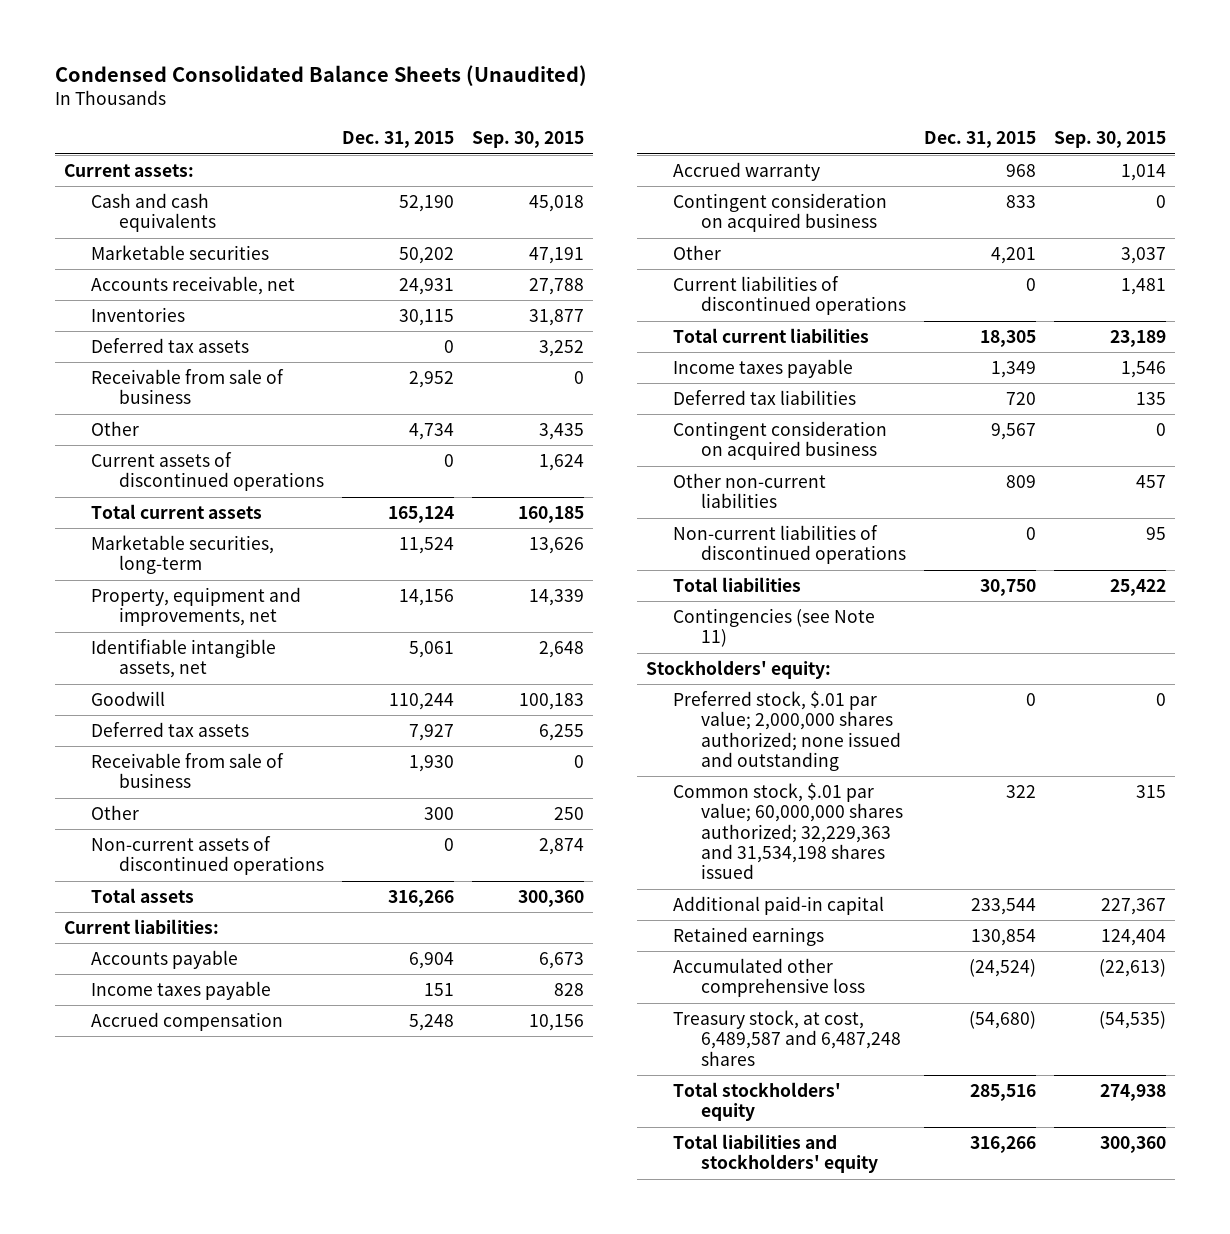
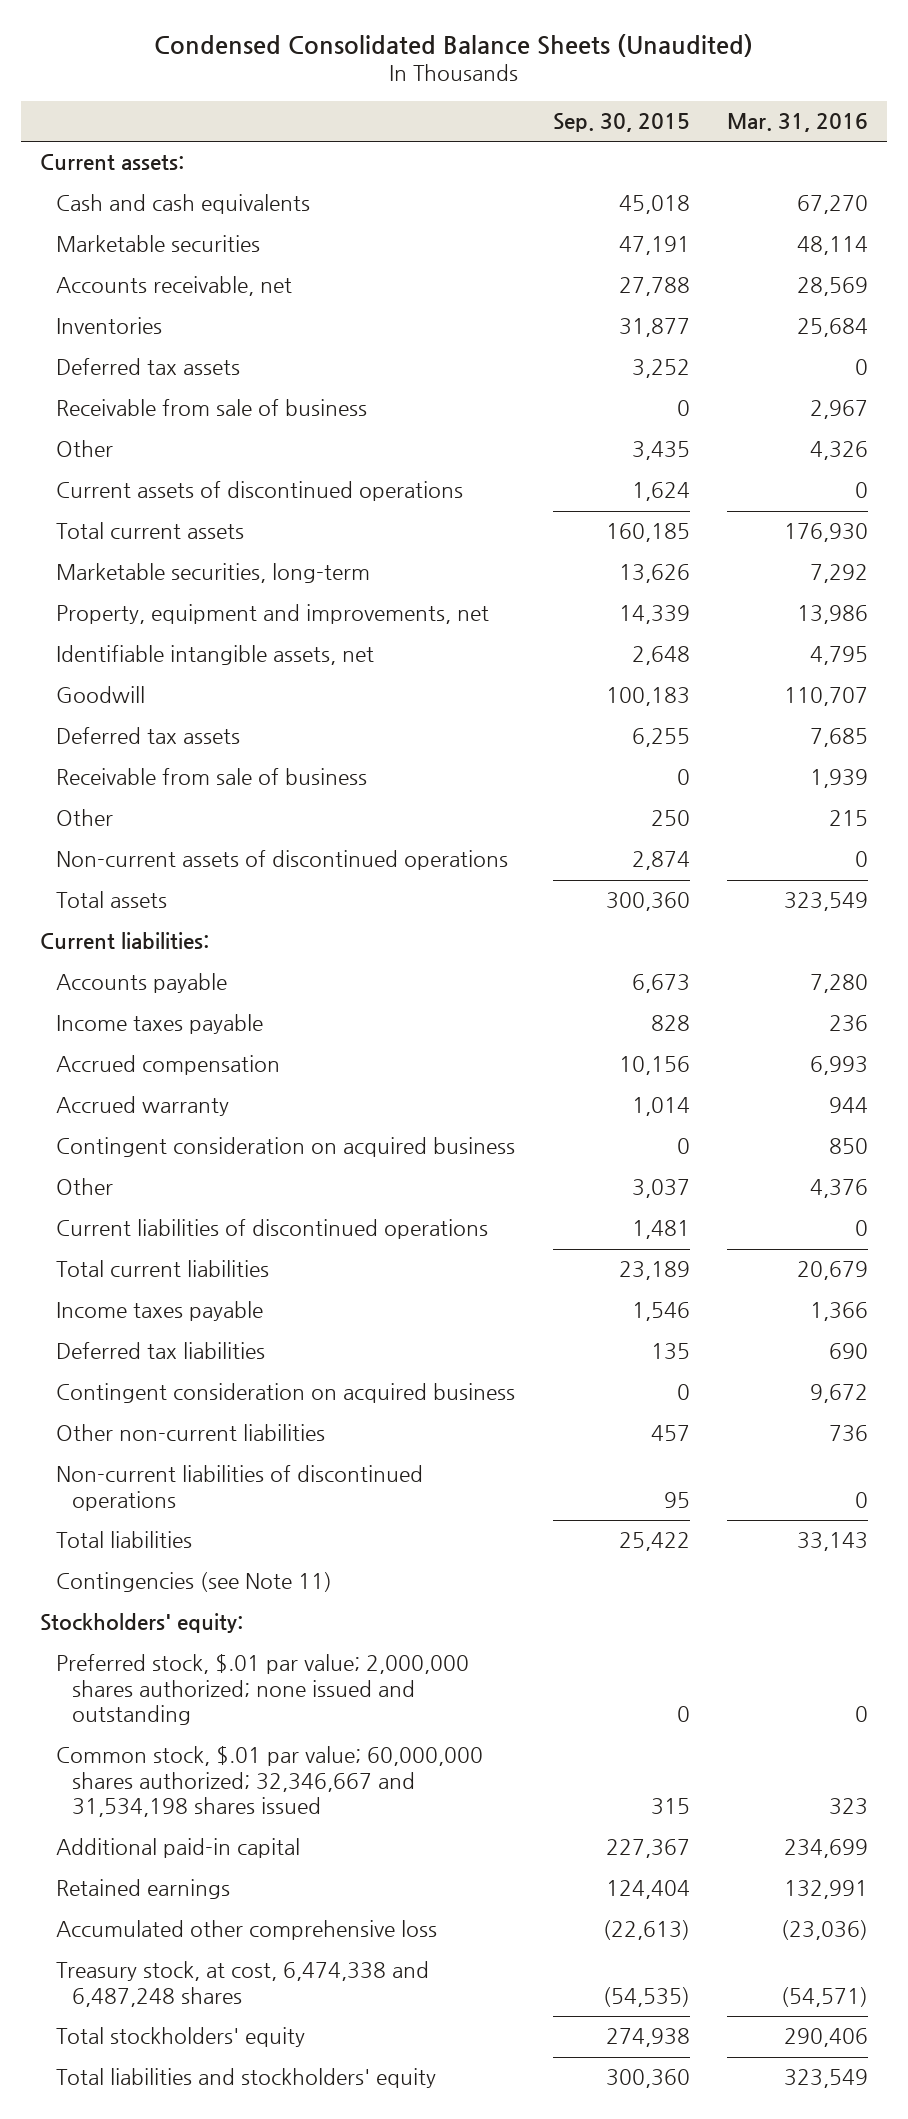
- | Dec. 31, 2015 | Sep. 30, 2015
+ | Sep. 30, 2015 | Mar. 31, 2016
- Common stock, $.01 par value; 60,000,000 shares authorized; 32,229,363 and 31,534,198 shares issued | 322 | 315
+ Common stock, $.01 par value; 60,000,000 shares authorized; 32,346,667 and 31,534,198 shares issued | 315 | 323
- Treasury stock, at cost, 6,489,587 and 6,487,248 shares | (54,680) | (54,535)
+ Treasury stock, at cost, 6,474,338 and 6,487,248 shares | (54,535) | (54,571)

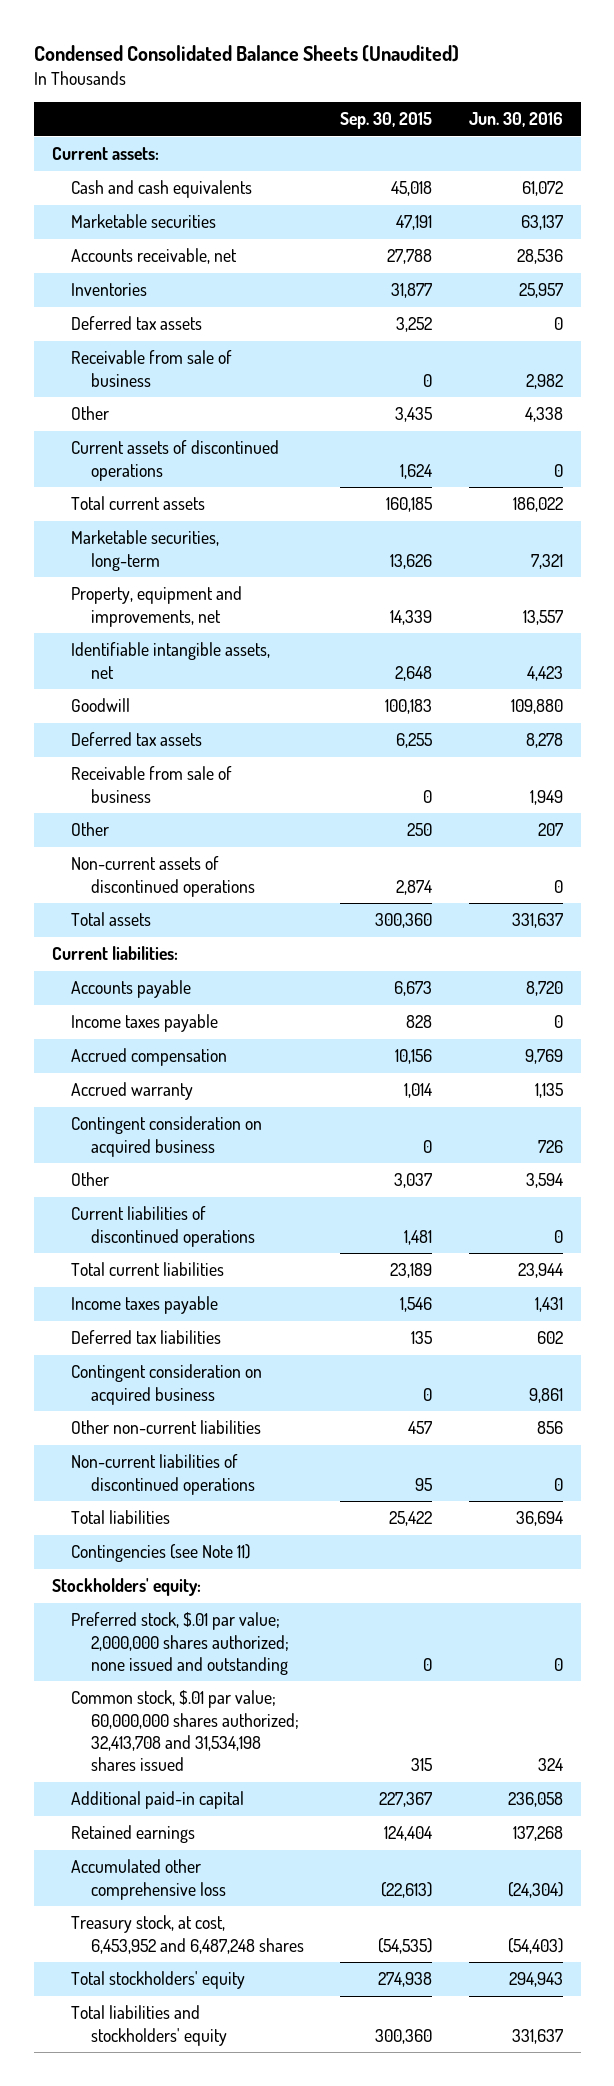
- | Sep. 30, 2015 | Mar. 31, 2016
+ | Sep. 30, 2015 | Jun. 30, 2016
- Common stock, $.01 par value; 60,000,000 shares authorized; 32,346,667 and 31,534,198 shares issued | 315 | 323
+ Common stock, $.01 par value; 60,000,000 shares authorized; 32,413,708 and 31,534,198 shares issued | 315 | 324
- Treasury stock, at cost, 6,474,338 and 6,487,248 shares | (54,535) | (54,571)
+ Treasury stock, at cost, 6,453,952 and 6,487,248 shares | (54,535) | (54,403)

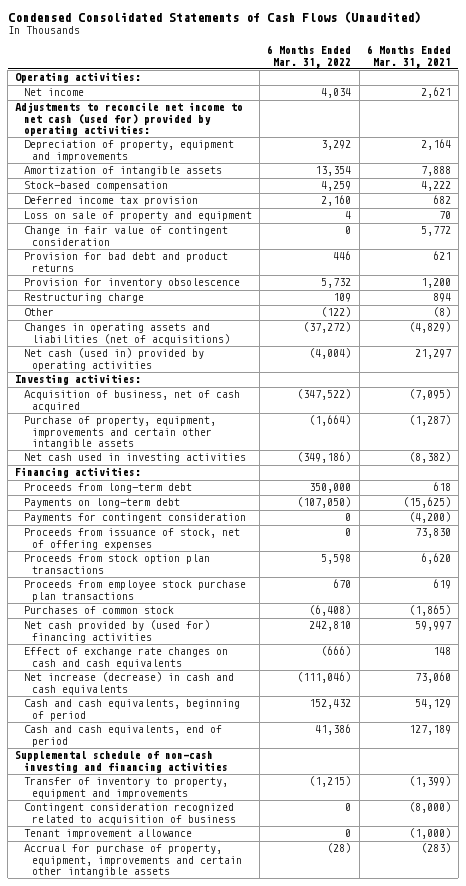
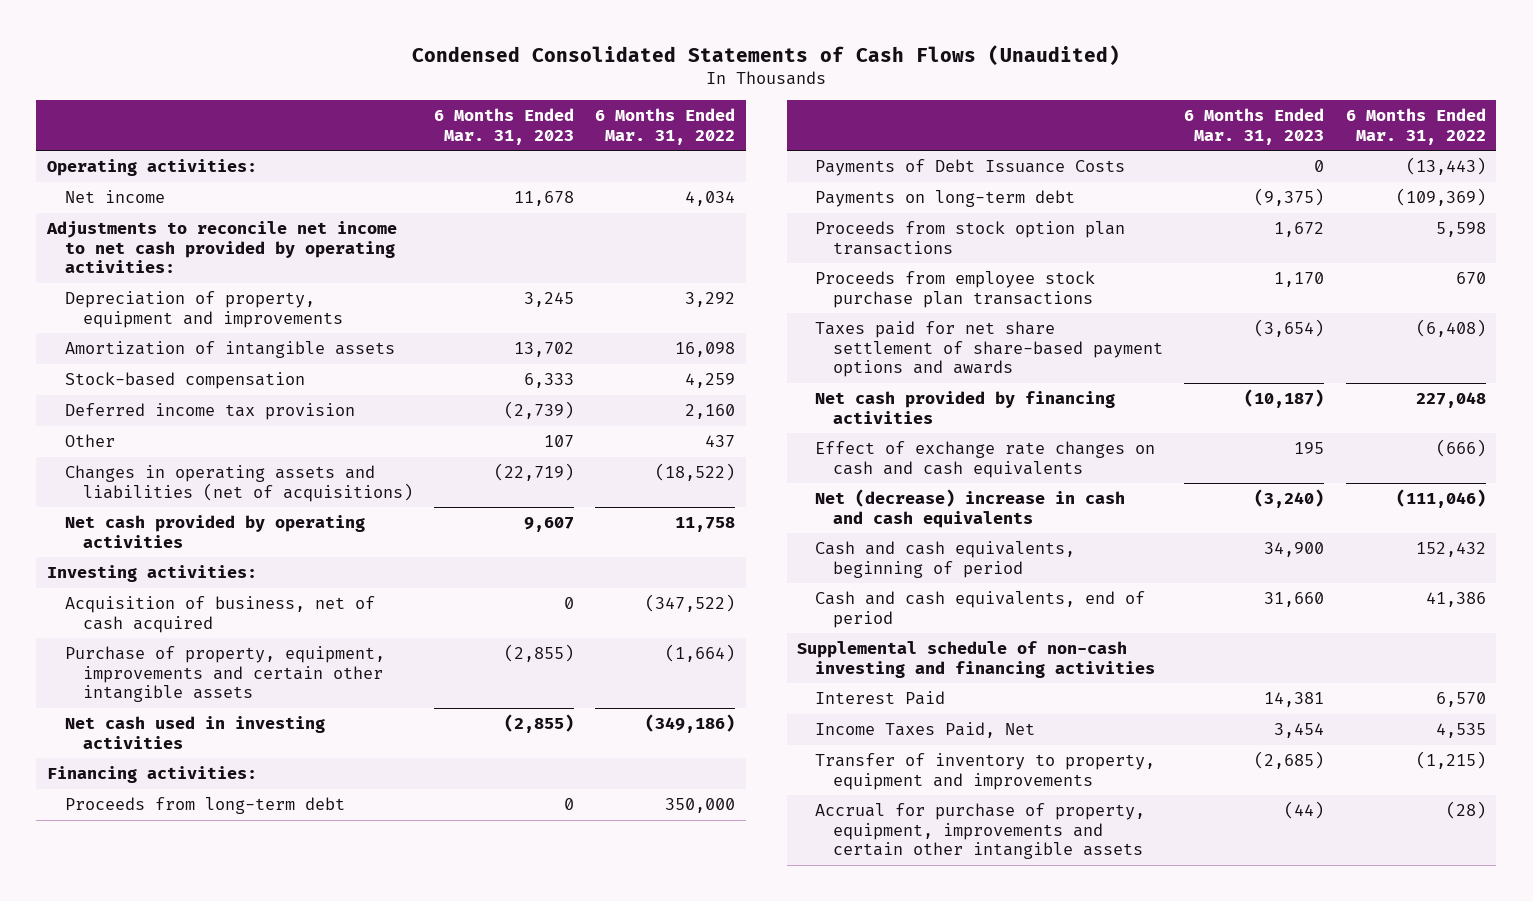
- | 6 Months Ended Mar. 31, 2022 | 6 Months Ended Mar. 31, 2021
+ | 6 Months Ended Mar. 31, 2023 | 6 Months Ended Mar. 31, 2022
- Adjustments to reconcile net income to net cash (used for) provided by operating activities:
+ Adjustments to reconcile net income to net cash provided by operating activities:
- Amortization of intangible assets | 13,354 | 7,888
+ Amortization of intangible assets | 13,702 | 16,098
- Loss on sale of property and equipment | 4 | 70
- Change in fair value of contingent consideration | 0 | 5,772
- Provision for bad debt and product returns | 446 | 621
- Provision for inventory obsolescence | 5,732 | 1,200
- Restructuring charge | 109 | 894
- Other | (122) | (8)
- Changes in operating assets and liabilities (net of acquisitions) | (37,272) | (4,829)
- Net cash (used in) provided by operating activities | (4,004) | 21,297
+ Other | 107 | 437
+ Changes in operating assets and liabilities (net of acquisitions) | (22,719) | (18,522)
+ Net cash provided by operating activities | 9,607 | 11,758
- Payments on long-term debt | (107,050) | (15,625)
- Payments for contingent consideration | 0 | (4,200)
- Proceeds from issuance of stock, net of offering expenses | 0 | 73,830
+ Payments of Debt Issuance Costs | 0 | (13,443)
+ Payments on long-term debt | (9,375) | (109,369)
- Purchases of common stock | (6,408) | (1,865)
- Net cash provided by (used for) financing activities | 242,810 | 59,997
+ Taxes paid for net share settlement of share-based payment options and awards | (3,654) | (6,408)
+ Net cash provided by financing activities | (10,187) | 227,048
- Net increase (decrease) in cash and cash equivalents | (111,046) | 73,060
+ Net (decrease) increase in cash and cash equivalents | (3,240) | (111,046)
+ Interest Paid | 14,381 | 6,570
+ Income Taxes Paid, Net | 3,454 | 4,535
- Contingent consideration recognized related to acquisition of business | 0 | (8,000)
- Tenant improvement allowance | 0 | (1,000)

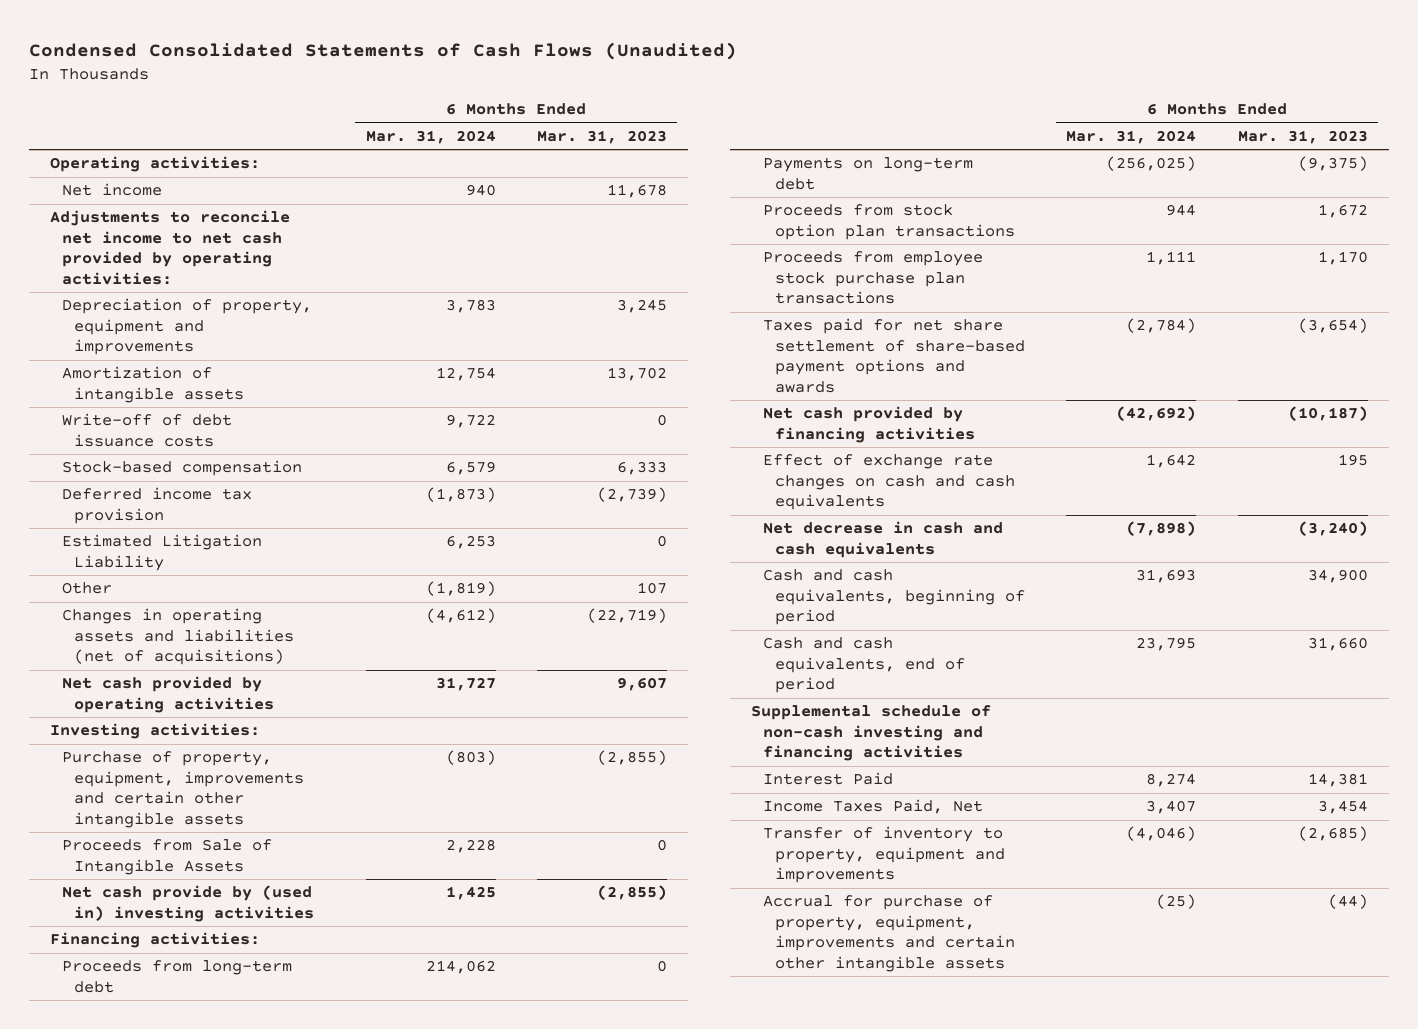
- | 6 Months Ended Mar. 31, 2023 | 6 Months Ended Mar. 31, 2022
+ | 6 Months Ended Mar. 31, 2024 | 6 Months Ended Mar. 31, 2023
+ Write-off of debt issuance costs | 9,722 | 0
+ Estimated Litigation Liability | 6,253 | 0
- Acquisition of business, net of cash acquired | 0 | (347,522)
- Net cash used in investing activities | (2,855) | (349,186)
+ Proceeds from Sale of Intangible Assets | 2,228 | 0
+ Net cash provide by (used in) investing activities | 1,425 | (2,855)
- Payments of Debt Issuance Costs | 0 | (13,443)
- Net (decrease) increase in cash and cash equivalents | (3,240) | (111,046)
+ Net decrease in cash and cash equivalents | (7,898) | (3,240)

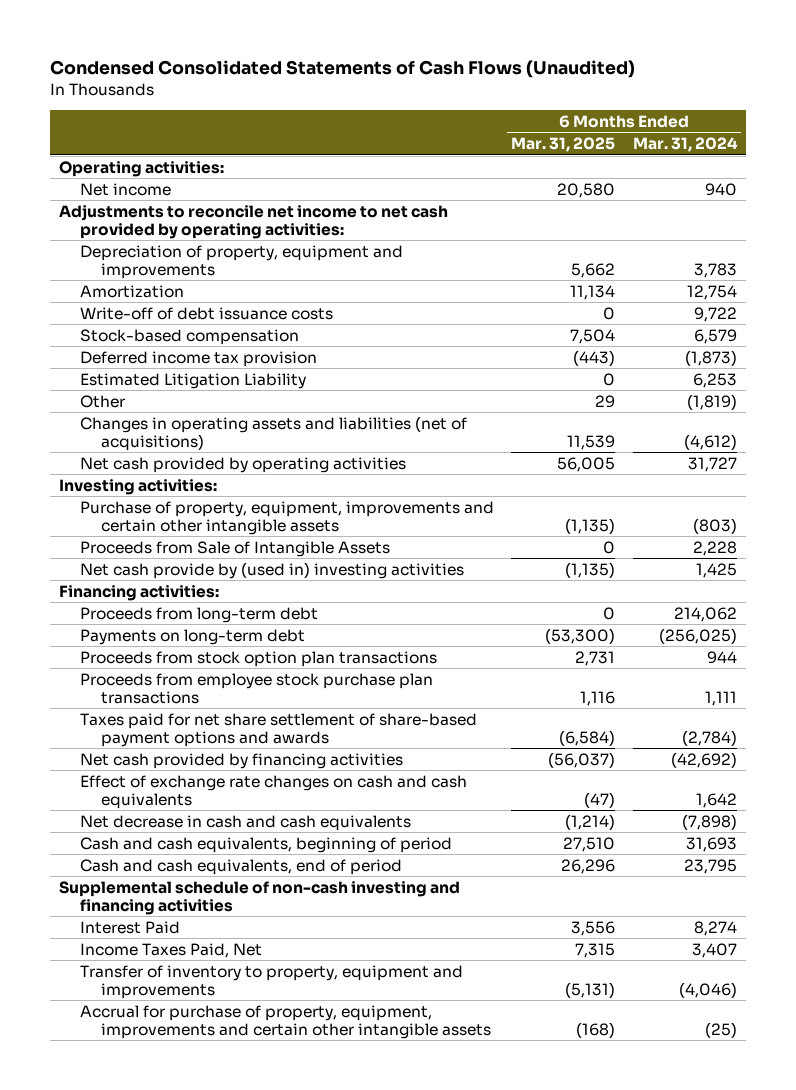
- | 6 Months Ended Mar. 31, 2024 | 6 Months Ended Mar. 31, 2023
+ | 6 Months Ended Mar. 31, 2025 | 6 Months Ended Mar. 31, 2024
- Amortization of intangible assets | 12,754 | 13,702
+ Amortization | 11,134 | 12,754

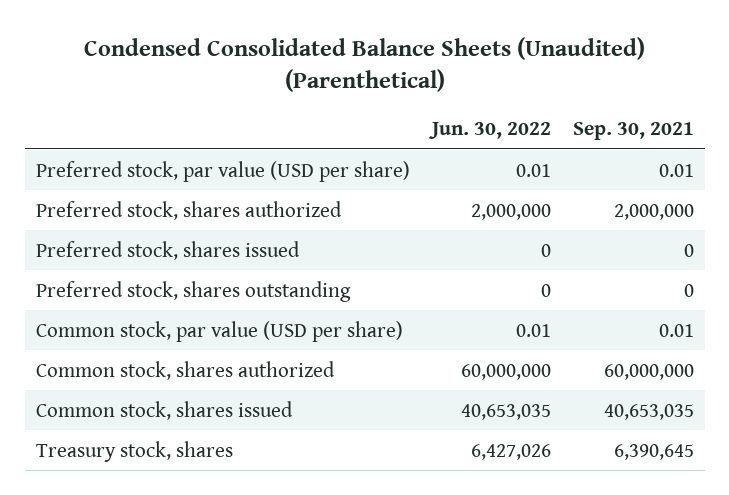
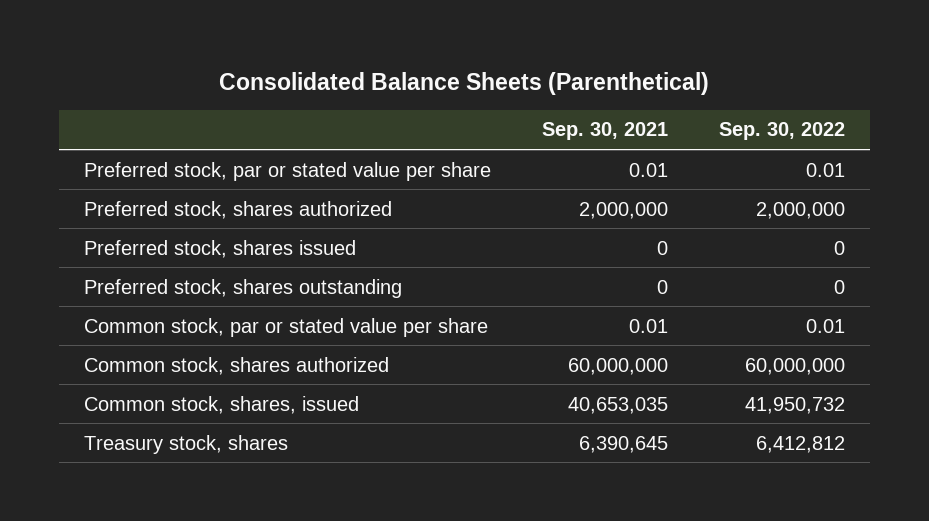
- Condensed Consolidated Balance Sheets (Unaudited) (Parenthetical)
+ Consolidated Balance Sheets (Parenthetical)
- | Jun. 30, 2022 | Sep. 30, 2021
+ | Sep. 30, 2021 | Sep. 30, 2022
- Preferred stock, par value (USD per share) | 0.01 | 0.01
+ Preferred stock, par or stated value per share | 0.01 | 0.01
- Common stock, par value (USD per share) | 0.01 | 0.01
+ Common stock, par or stated value per share | 0.01 | 0.01
- Common stock, shares issued | 40,653,035 | 40,653,035
+ Common stock, shares, issued | 40,653,035 | 41,950,732

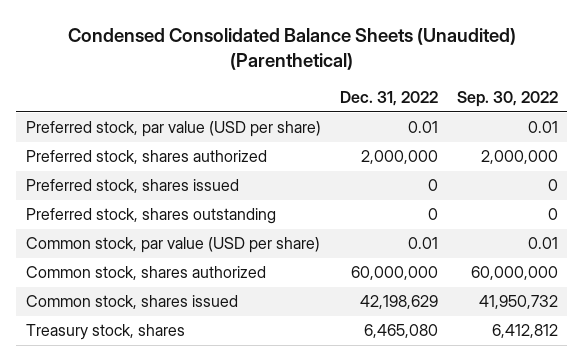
- Consolidated Balance Sheets (Parenthetical)
+ Condensed Consolidated Balance Sheets (Unaudited) (Parenthetical)
- | Sep. 30, 2021 | Sep. 30, 2022
+ | Dec. 31, 2022 | Sep. 30, 2022
- Preferred stock, par or stated value per share | 0.01 | 0.01
+ Preferred stock, par value (USD per share) | 0.01 | 0.01
- Common stock, par or stated value per share | 0.01 | 0.01
+ Common stock, par value (USD per share) | 0.01 | 0.01
- Common stock, shares, issued | 40,653,035 | 41,950,732
+ Common stock, shares issued | 42,198,629 | 41,950,732

